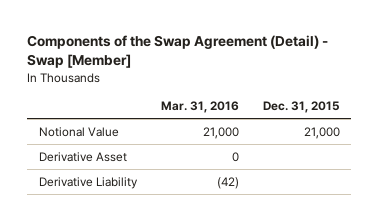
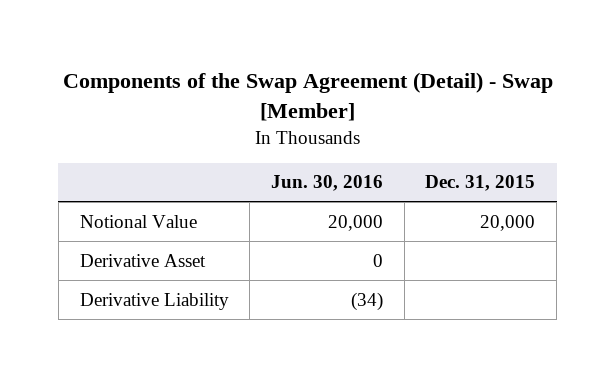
- | Mar. 31, 2016 | Dec. 31, 2015
+ | Jun. 30, 2016 | Dec. 31, 2015
- Notional Value | 21,000 | 21,000
+ Notional Value | 20,000 | 20,000

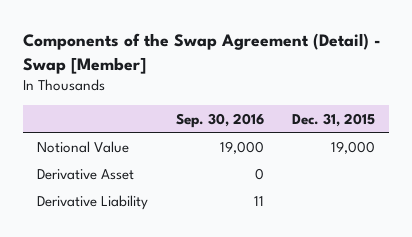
- | Jun. 30, 2016 | Dec. 31, 2015
+ | Sep. 30, 2016 | Dec. 31, 2015
- Notional Value | 20,000 | 20,000
+ Notional Value | 19,000 | 19,000

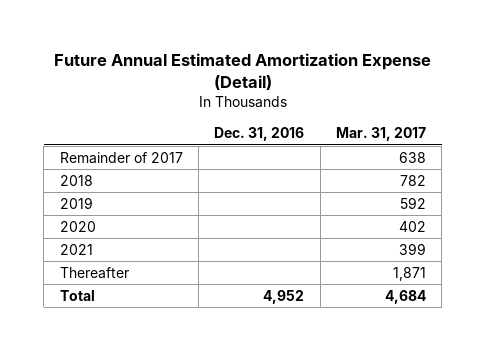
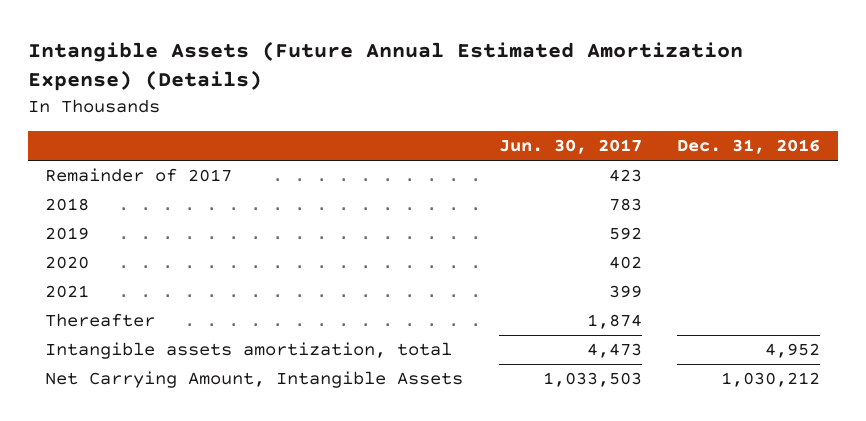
- Future Annual Estimated Amortization Expense (Detail)
+ Intangible Assets (Future Annual Estimated Amortization Expense) (Details)
- | Dec. 31, 2016 | Mar. 31, 2017
+ | Jun. 30, 2017 | Dec. 31, 2016
- Total | 4,952 | 4,684
+ Intangible assets amortization, total | 4,473 | 4,952
+ Net Carrying Amount, Intangible Assets | 1,033,503 | 1,030,212

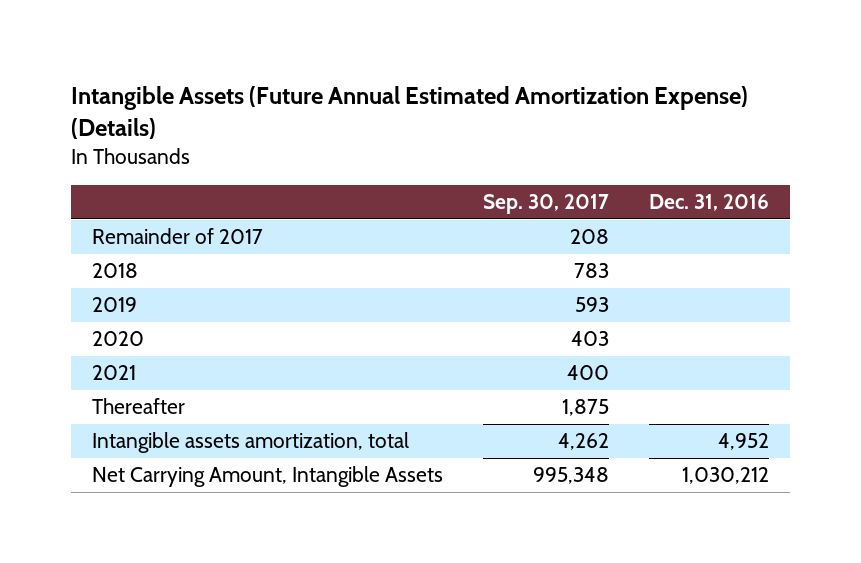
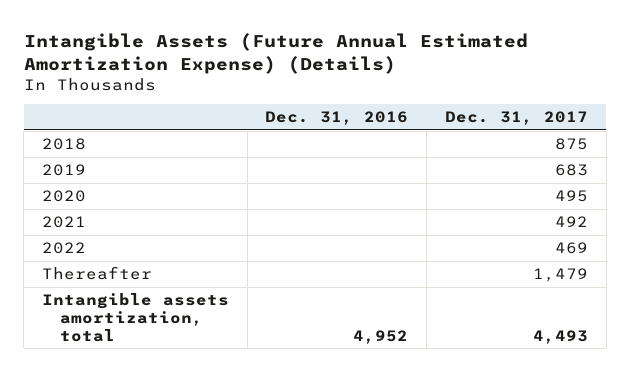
- | Sep. 30, 2017 | Dec. 31, 2016
+ | Dec. 31, 2016 | Dec. 31, 2017
- Remainder of 2017 | 208 |
+ 2022 | | 469
- Net Carrying Amount, Intangible Assets | 995,348 | 1,030,212

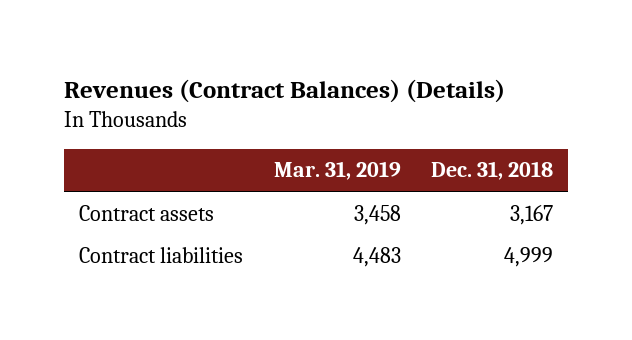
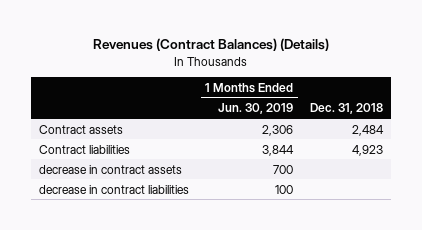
- | Mar. 31, 2019 | Dec. 31, 2018
+ | 1 Months Ended Jun. 30, 2019 | Dec. 31, 2018
- Contract assets | 3,458 | 3,167
- Contract liabilities | 4,483 | 4,999
+ Contract assets | 2,306 | 2,484
+ Contract liabilities | 3,844 | 4,923
+ decrease in contract assets | 700 |
+ decrease in contract liabilities | 100 |

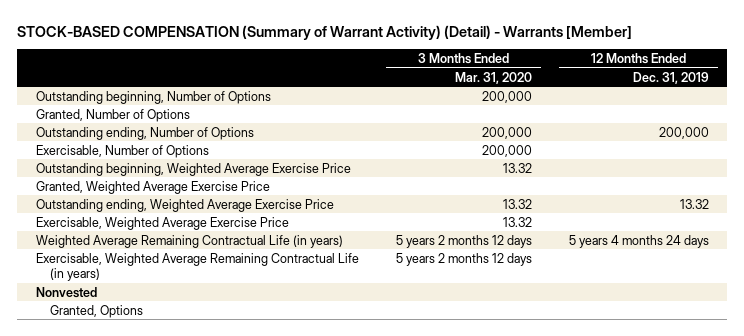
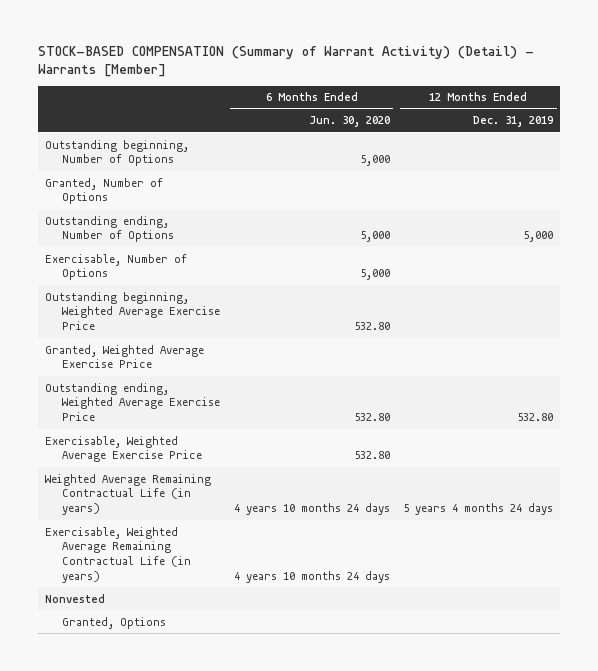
- | 3 Months Ended Mar. 31, 2020 | 12 Months Ended Dec. 31, 2019
+ | 6 Months Ended Jun. 30, 2020 | 12 Months Ended Dec. 31, 2019
- Outstanding ending, Number of Options | 200,000 | 200,000
+ Outstanding ending, Number of Options | 5,000 | 5,000
- Outstanding ending, Weighted Average Exercise Price | 13.32 | 13.32
+ Outstanding ending, Weighted Average Exercise Price | 532.80 | 532.80

